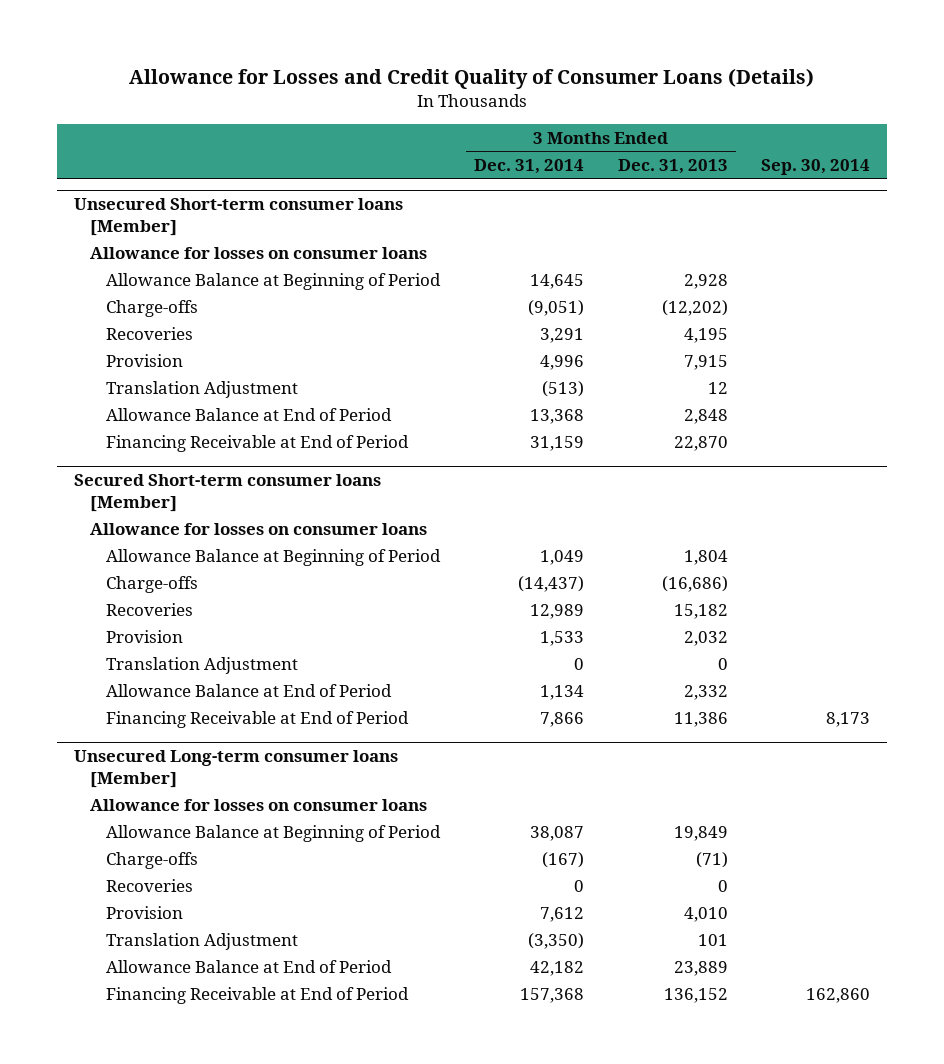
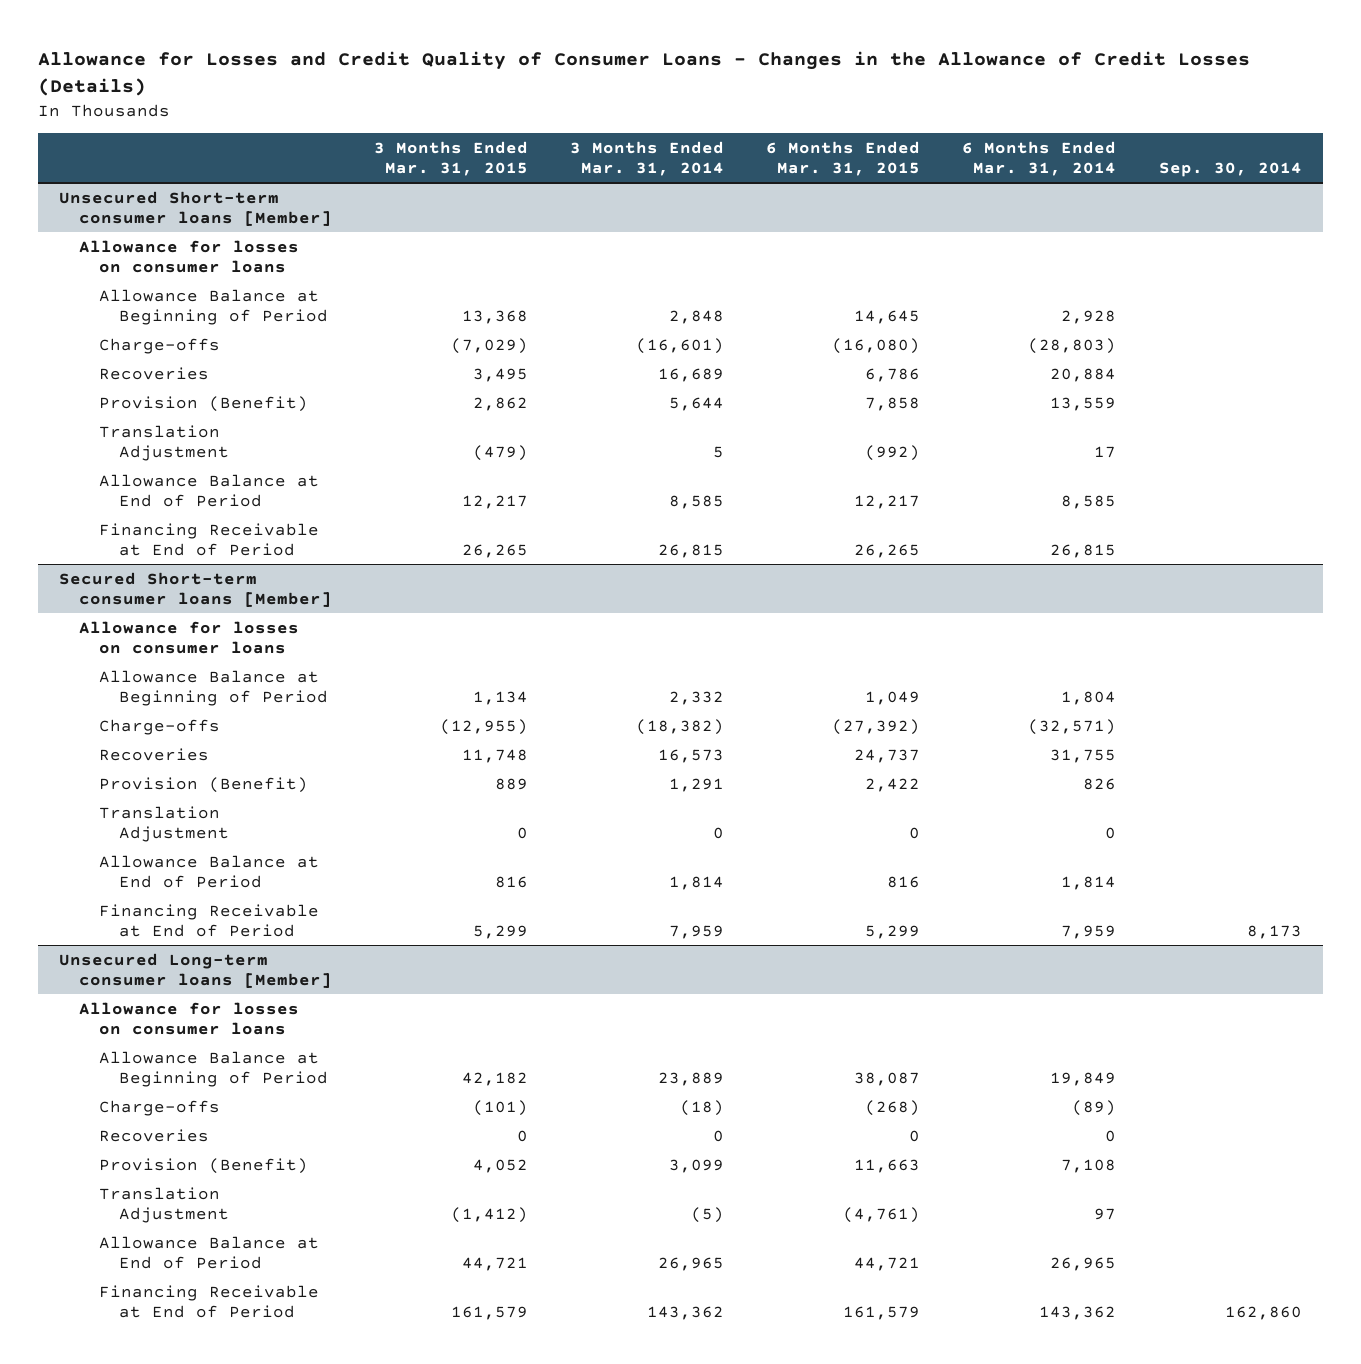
- Allowance for Losses and Credit Quality of Consumer Loans (Details)
+ Allowance for Losses and Credit Quality of Consumer Loans - Changes in the Allowance of Credit Losses (Details)
- | 3 Months Ended Dec. 31, 2014 | 3 Months Ended Dec. 31, 2013 | Sep. 30, 2014
+ | 3 Months Ended Mar. 31, 2015 | 3 Months Ended Mar. 31, 2014 | 6 Months Ended Mar. 31, 2015 | 6 Months Ended Mar. 31, 2014 | Sep. 30, 2014
@ Unsecured Short-term consumer loans [Member]
- Provision | 4,996 | 7,915 |
+ Provision (Benefit) | 2,862 | 5,644 | 7,858 | 13,559 |
@ Secured Short-term consumer loans [Member]
- Provision | 1,533 | 2,032 |
+ Provision (Benefit) | 889 | 1,291 | 2,422 | 826 |
@ Unsecured Long-term consumer loans [Member]
- Provision | 7,612 | 4,010 |
+ Provision (Benefit) | 4,052 | 3,099 | 11,663 | 7,108 |

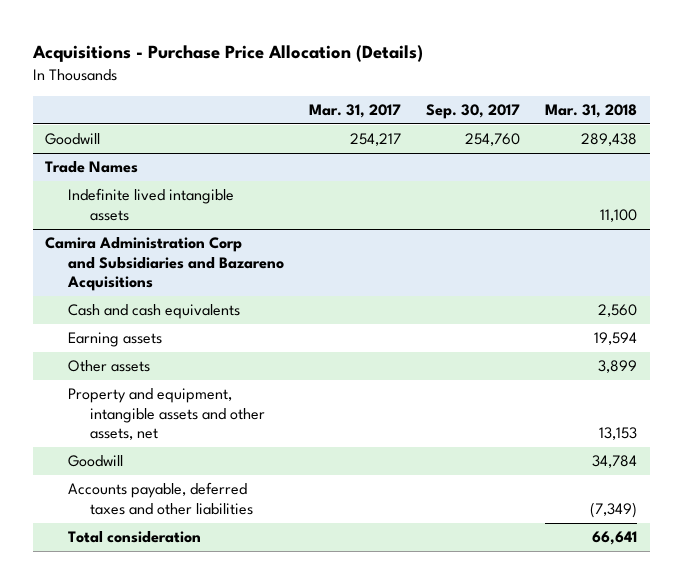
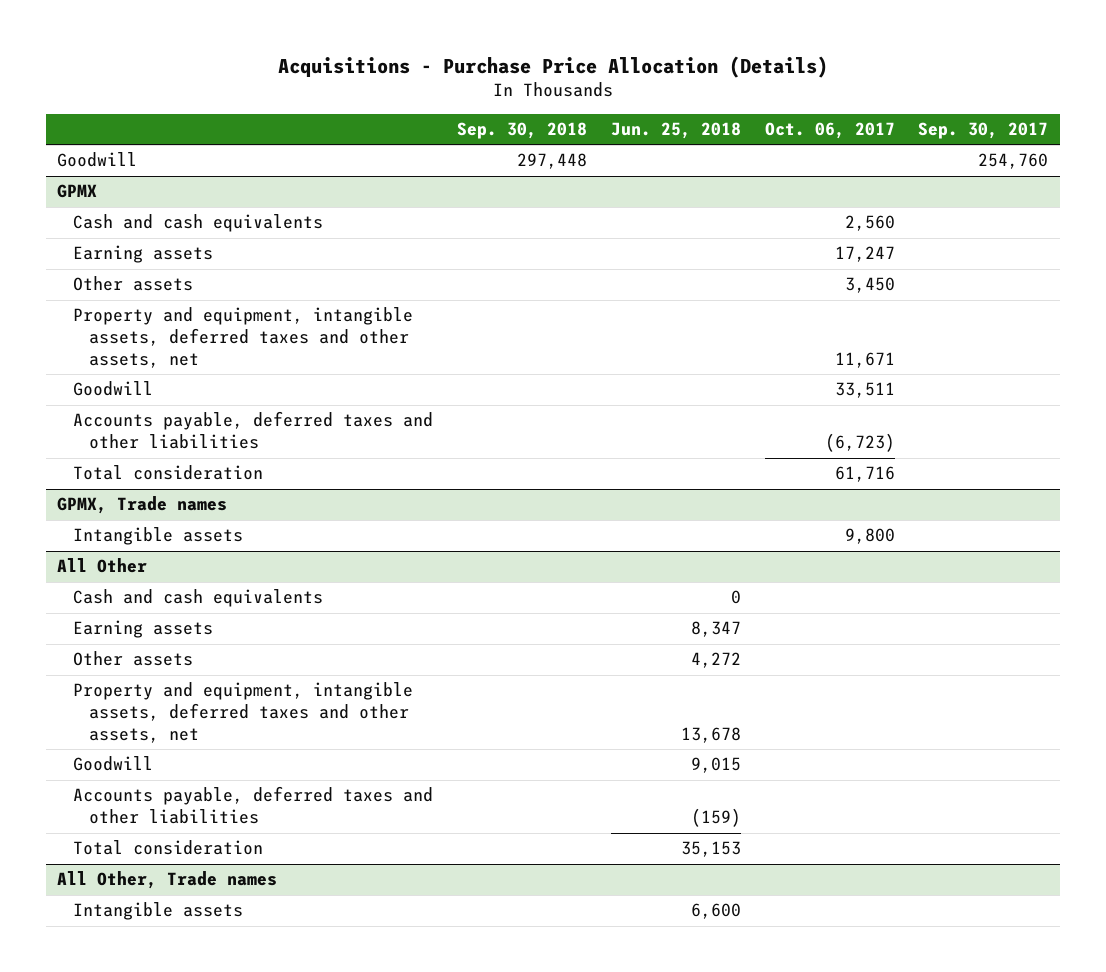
- | Mar. 31, 2017 | Sep. 30, 2017 | Mar. 31, 2018
+ | Sep. 30, 2018 | Jun. 25, 2018 | Oct. 06, 2017 | Sep. 30, 2017
- Trade Names
- Indefinite lived intangible assets | | | 11,100
- Camira Administration Corp and Subsidiaries and Bazareno Acquisitions
- Cash and cash equivalents | | | 2,560
- Earning assets | | | 19,594
- Other assets | | | 3,899
- Property and equipment, intangible assets and other assets, net | | | 13,153
- Goodwill | | | 34,784
- Accounts payable, deferred taxes and other liabilities | | | (7,349)
- Total consideration | | | 66,641
+ GPMX
+ Cash and cash equivalents | | | 2,560 |
+ Earning assets | | | 17,247 |
+ Other assets | | | 3,450 |
+ Property and equipment, intangible assets, deferred taxes and other assets, net | | | 11,671 |
+ Goodwill | | | 33,511 |
+ Accounts payable, deferred taxes and other liabilities | | | (6,723) |
+ Total consideration | | | 61,716 |
+ GPMX, Trade names
+ Intangible assets | | | 9,800 |
+ All Other
+ Cash and cash equivalents | | 0 | |
+ Earning assets | | 8,347 | |
+ Other assets | | 4,272 | |
+ Property and equipment, intangible assets, deferred taxes and other assets, net | | 13,678 | |
+ Goodwill | | 9,015 | |
+ Accounts payable, deferred taxes and other liabilities | | (159) | |
+ Total consideration | | 35,153 | |
+ All Other, Trade names
+ Intangible assets | | 6,600 | |

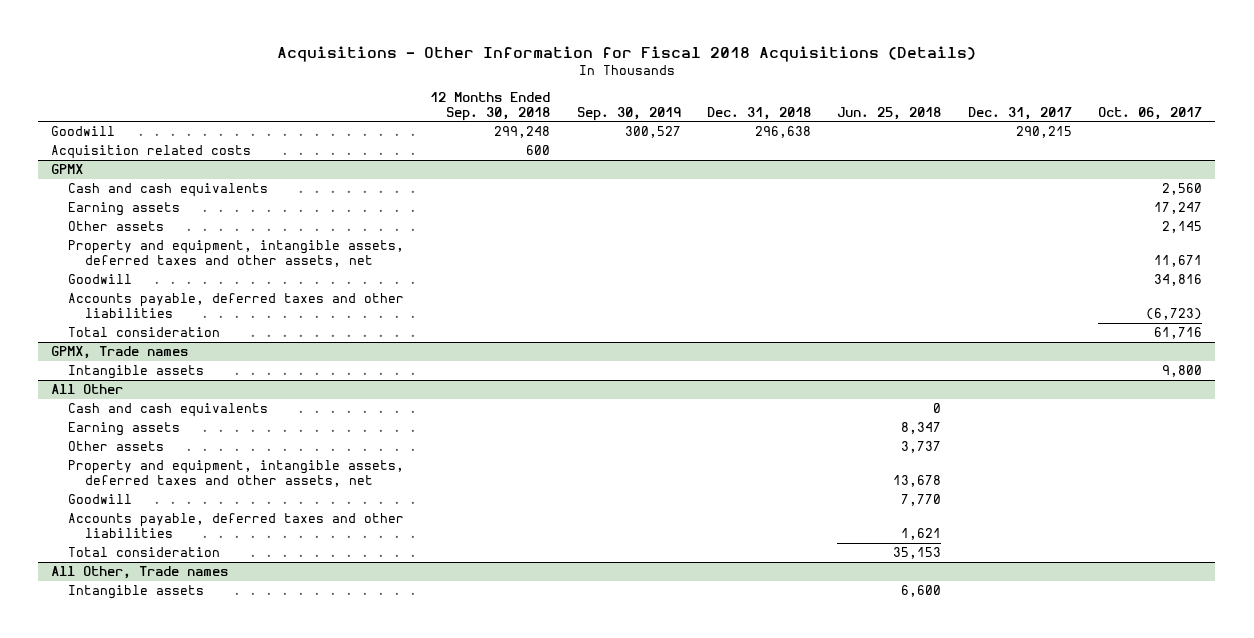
- Acquisitions - Purchase Price Allocation (Details)
+ Acquisitions - Other Information for Fiscal 2018 Acquisitions (Details)
- | Sep. 30, 2018 | Jun. 25, 2018 | Oct. 06, 2017 | Sep. 30, 2017
+ | 12 Months Ended Sep. 30, 2018 | Sep. 30, 2019 | Dec. 31, 2018 | Jun. 25, 2018 | Dec. 31, 2017 | Oct. 06, 2017
+ Acquisition related costs | 600 | | | | |
@ GPMX
- Other assets | | | 3,450 |
+ Other assets | | | | | | 2,145
- Goodwill | | | 33,511 |
+ Goodwill | | | | | | 34,816
@ All Other
- Other assets | | 4,272 | |
+ Other assets | | | | 3,737 | |
- Goodwill | | 9,015 | |
- Accounts payable, deferred taxes and other liabilities | | (159) | |
+ Goodwill | | | | 7,770 | |
+ Accounts payable, deferred taxes and other liabilities | | | | 1,621 | |

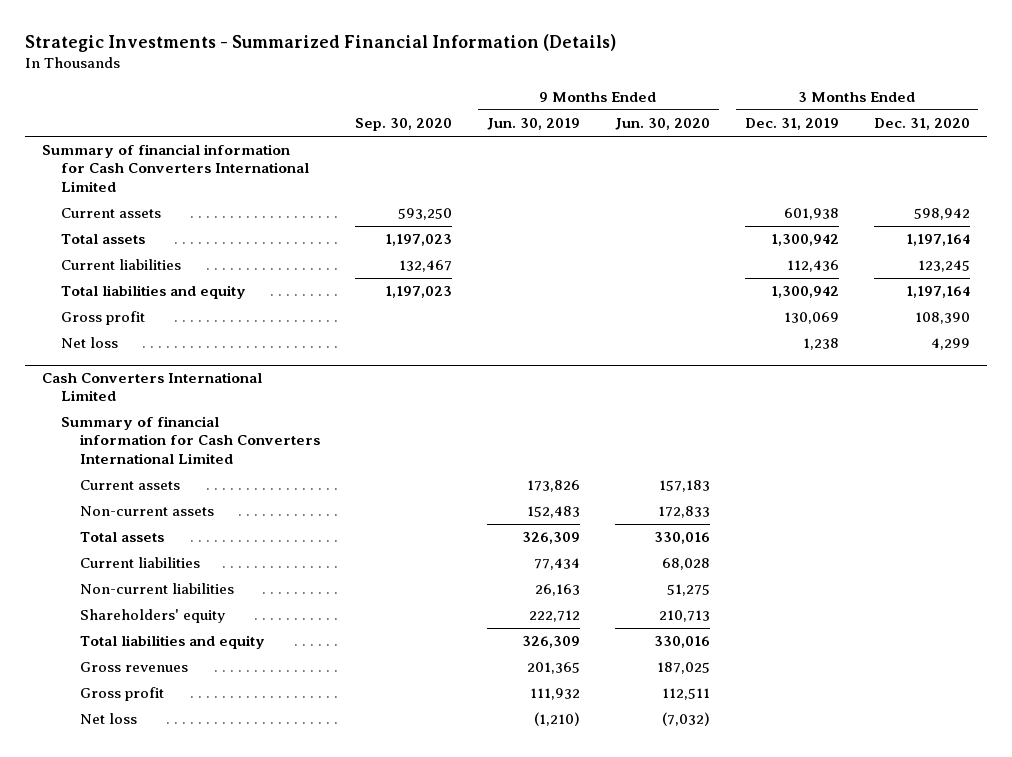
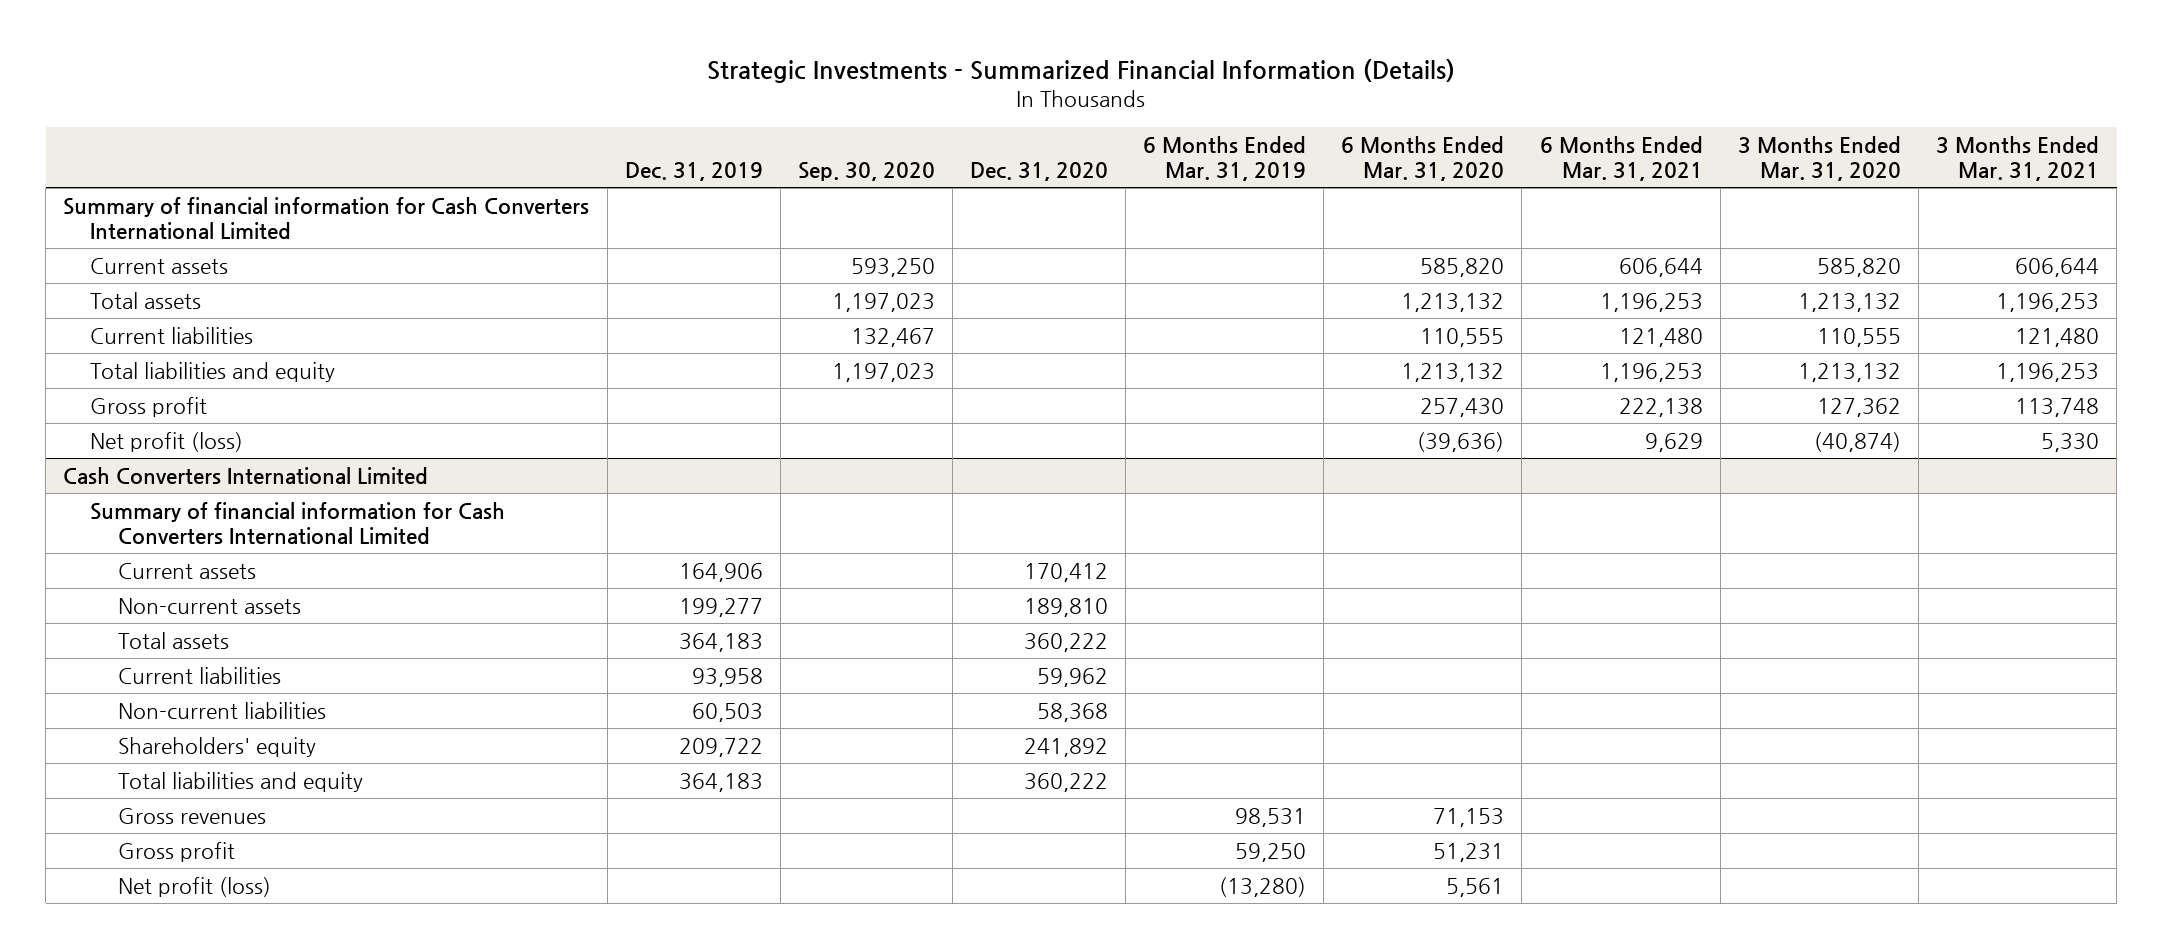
- | Sep. 30, 2020 | 9 Months Ended Jun. 30, 2019 | 9 Months Ended Jun. 30, 2020 | 3 Months Ended Dec. 31, 2019 | 3 Months Ended Dec. 31, 2020
+ | Dec. 31, 2019 | Sep. 30, 2020 | Dec. 31, 2020 | 6 Months Ended Mar. 31, 2019 | 6 Months Ended Mar. 31, 2020 | 6 Months Ended Mar. 31, 2021 | 3 Months Ended Mar. 31, 2020 | 3 Months Ended Mar. 31, 2021
- Net loss | | | | 1,238 | 4,299
+ Net profit (loss) | | | | | (39,636) | 9,629 | (40,874) | 5,330
@ Cash Converters International Limited
- Net loss | | (1,210) | (7,032) | |
+ Net profit (loss) | | | | (13,280) | 5,561 | | |

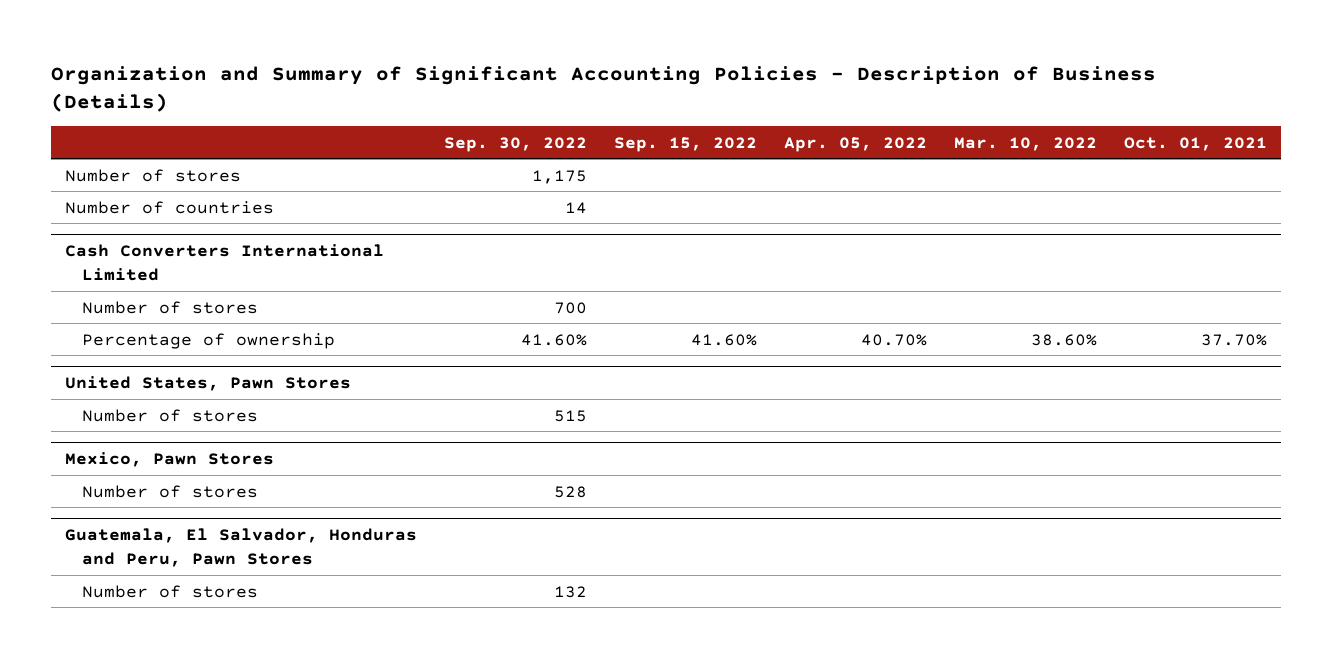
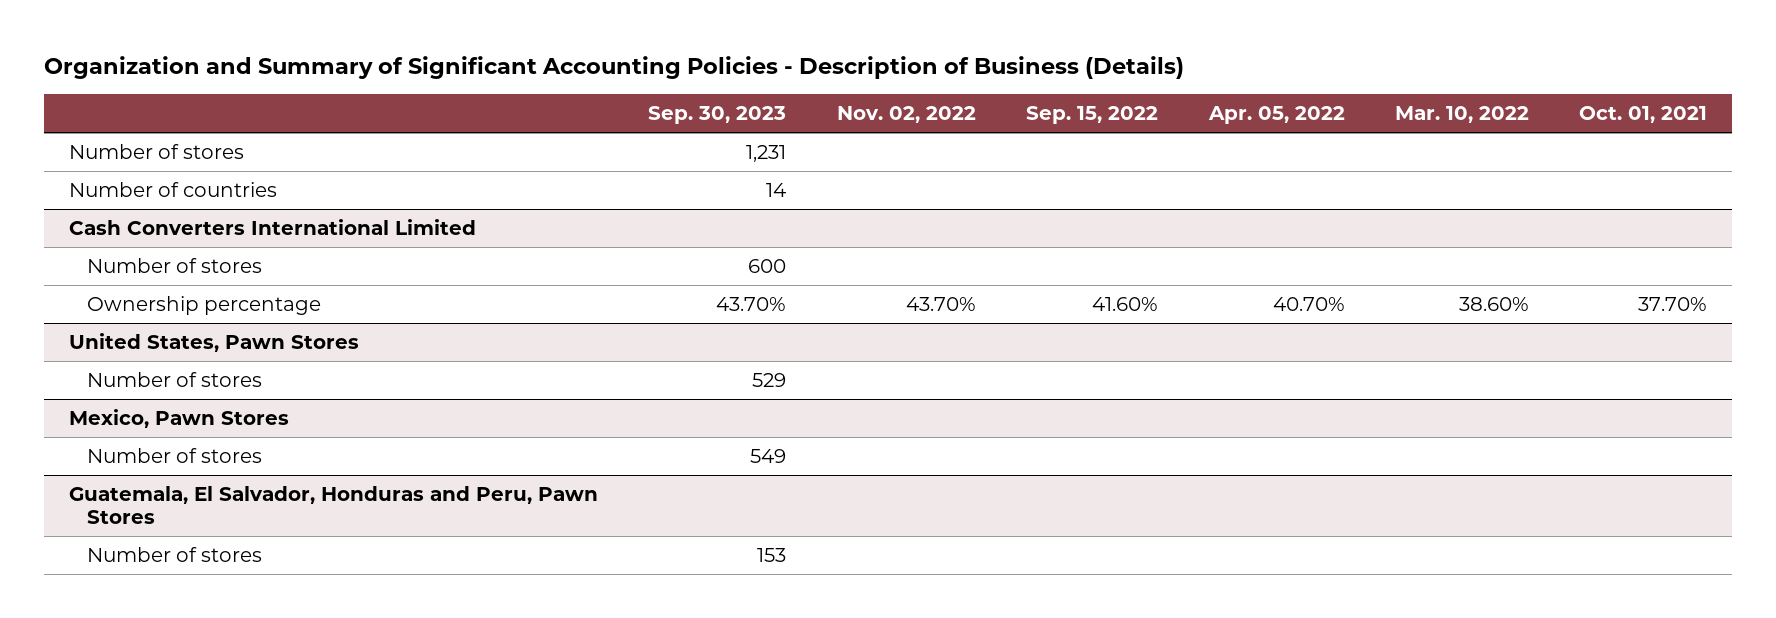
- | Sep. 30, 2022 | Sep. 15, 2022 | Apr. 05, 2022 | Mar. 10, 2022 | Oct. 01, 2021
+ | Sep. 30, 2023 | Nov. 02, 2022 | Sep. 15, 2022 | Apr. 05, 2022 | Mar. 10, 2022 | Oct. 01, 2021
@ Cash Converters International Limited
- Percentage of ownership | 41.60% | 41.60% | 40.70% | 38.60% | 37.70%
+ Ownership percentage | 43.70% | 43.70% | 41.60% | 40.70% | 38.60% | 37.70%

